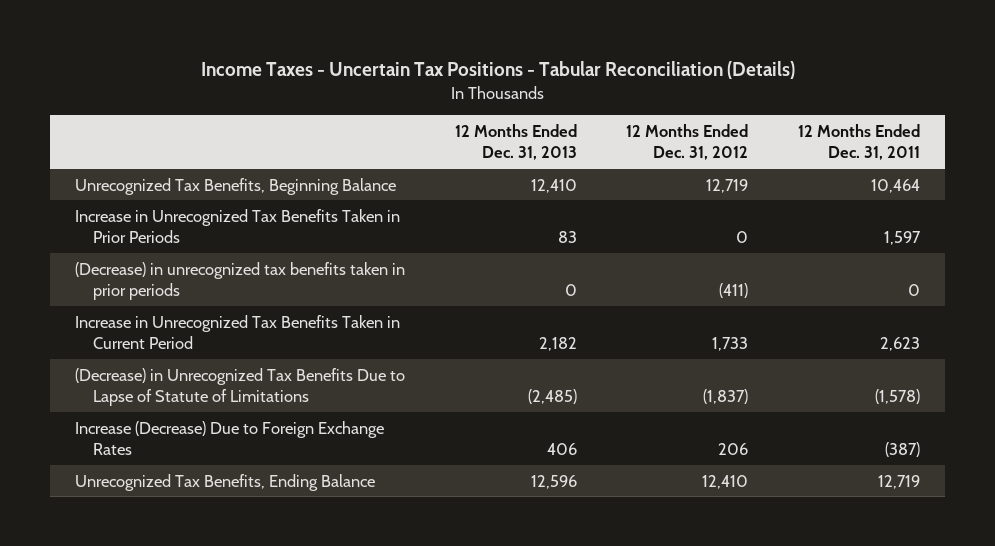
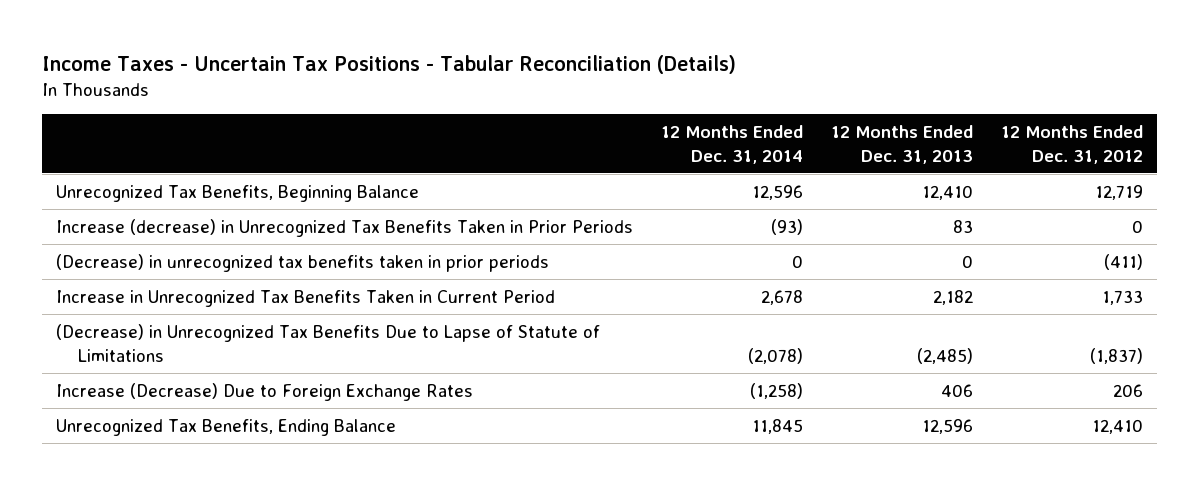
- | 12 Months Ended Dec. 31, 2013 | 12 Months Ended Dec. 31, 2012 | 12 Months Ended Dec. 31, 2011
+ | 12 Months Ended Dec. 31, 2014 | 12 Months Ended Dec. 31, 2013 | 12 Months Ended Dec. 31, 2012
- Increase in Unrecognized Tax Benefits Taken in Prior Periods | 83 | 0 | 1,597
+ Increase (decrease) in Unrecognized Tax Benefits Taken in Prior Periods | (93) | 83 | 0

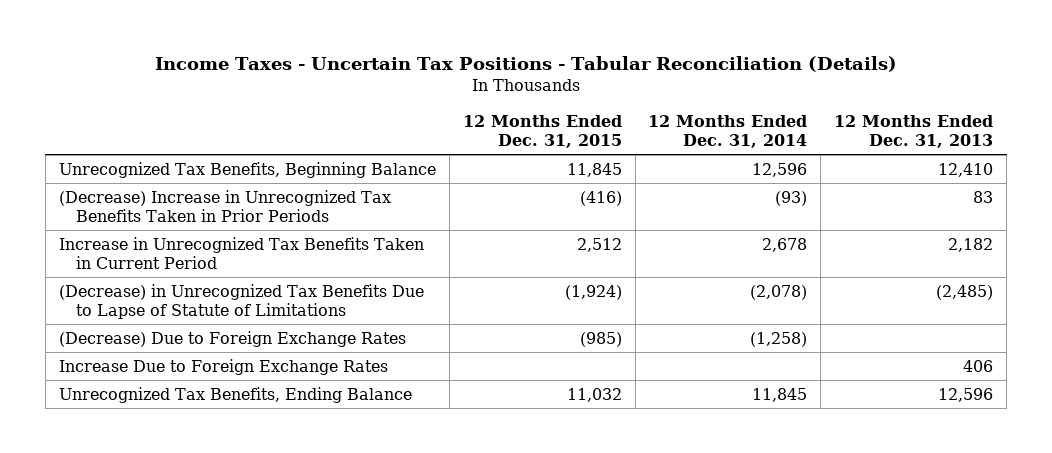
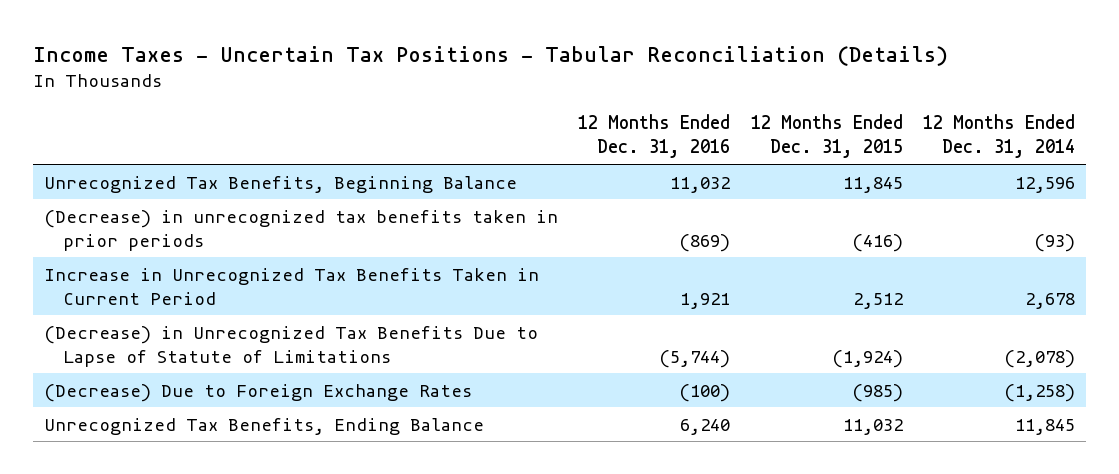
- | 12 Months Ended Dec. 31, 2015 | 12 Months Ended Dec. 31, 2014 | 12 Months Ended Dec. 31, 2013
+ | 12 Months Ended Dec. 31, 2016 | 12 Months Ended Dec. 31, 2015 | 12 Months Ended Dec. 31, 2014
- (Decrease) Increase in Unrecognized Tax Benefits Taken in Prior Periods | (416) | (93) | 83
+ (Decrease) in unrecognized tax benefits taken in prior periods | (869) | (416) | (93)
- Increase Due to Foreign Exchange Rates | | | 406

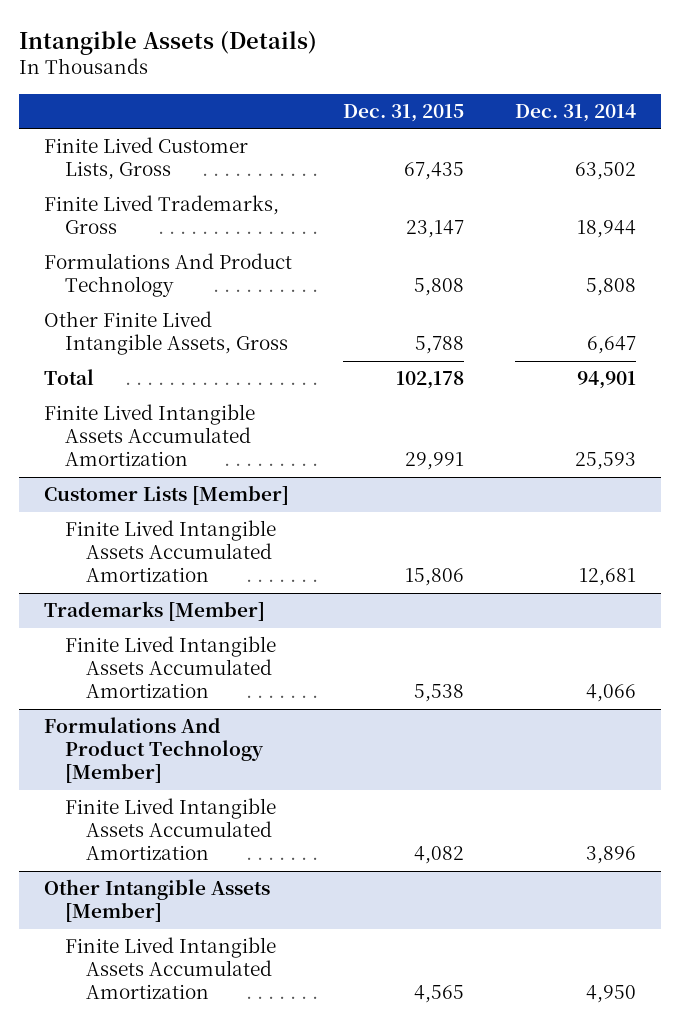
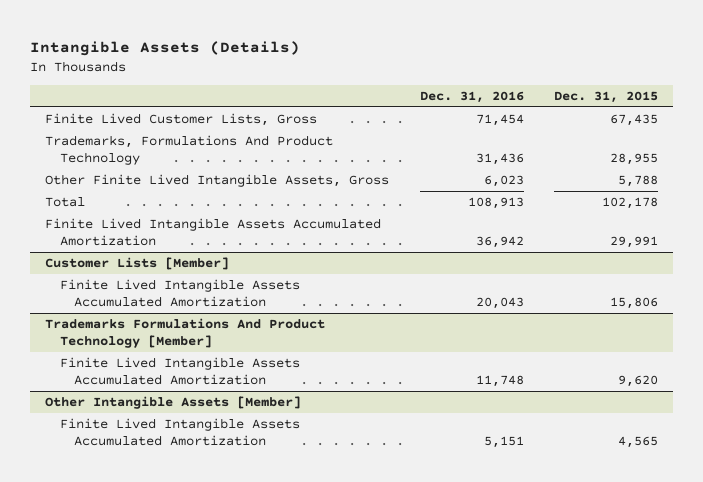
- | Dec. 31, 2015 | Dec. 31, 2014
+ | Dec. 31, 2016 | Dec. 31, 2015
- Finite Lived Trademarks, Gross | 23,147 | 18,944
- Formulations And Product Technology | 5,808 | 5,808
+ Trademarks, Formulations And Product Technology | 31,436 | 28,955
- Trademarks [Member]
- Finite Lived Intangible Assets Accumulated Amortization | 5,538 | 4,066
- Formulations And Product Technology [Member]
- Finite Lived Intangible Assets Accumulated Amortization | 4,082 | 3,896
+ Trademarks Formulations And Product Technology [Member]
+ Finite Lived Intangible Assets Accumulated Amortization | 11,748 | 9,620

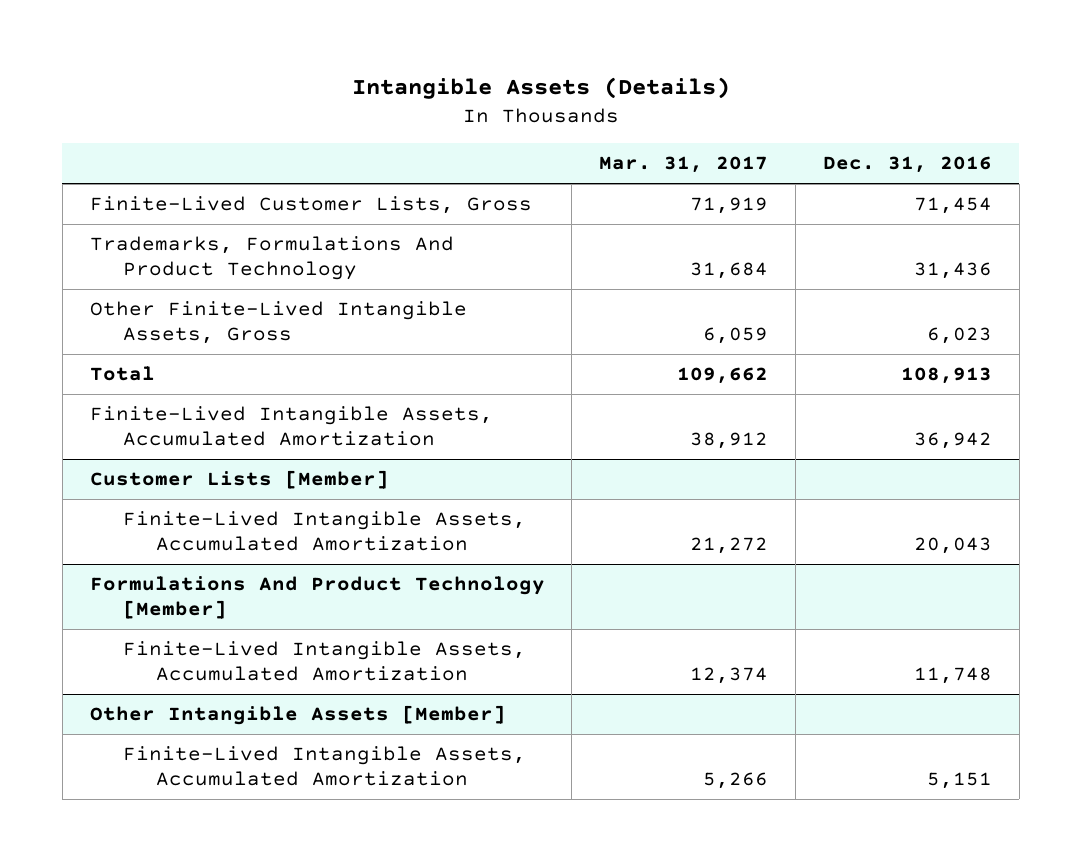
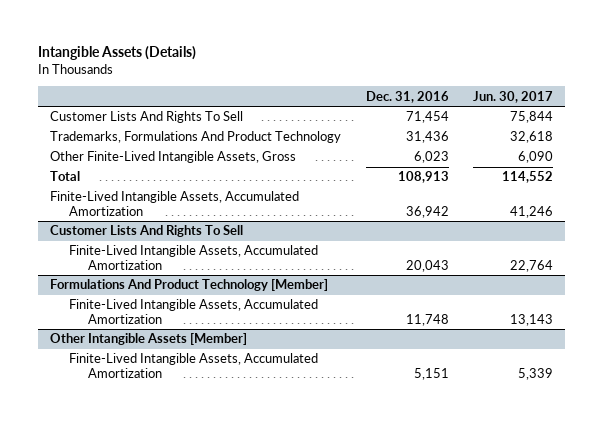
- | Mar. 31, 2017 | Dec. 31, 2016
+ | Dec. 31, 2016 | Jun. 30, 2017
- Finite-Lived Customer Lists, Gross | 71,919 | 71,454
+ Customer Lists And Rights To Sell | 71,454 | 75,844
- Customer Lists [Member]
+ Customer Lists And Rights To Sell

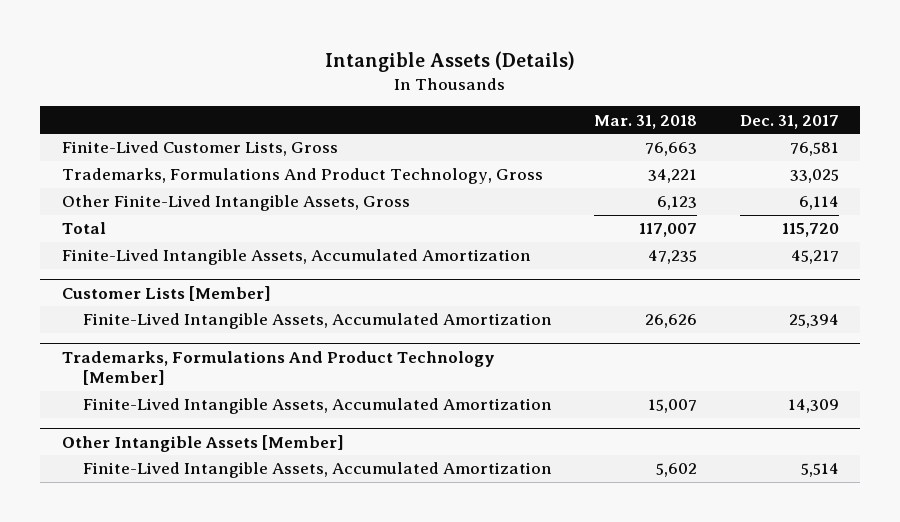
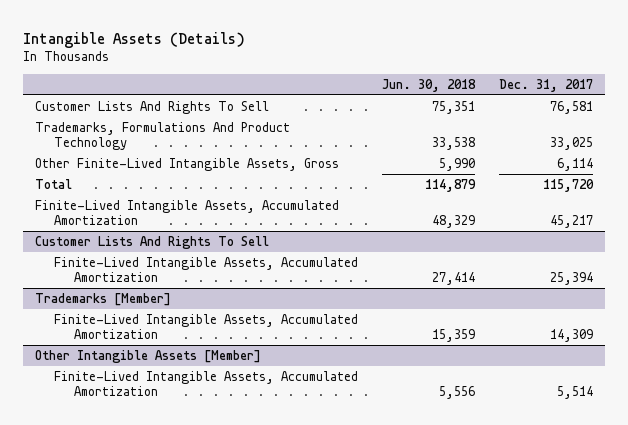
- | Mar. 31, 2018 | Dec. 31, 2017
+ | Jun. 30, 2018 | Dec. 31, 2017
- Finite-Lived Customer Lists, Gross | 76,663 | 76,581
- Trademarks, Formulations And Product Technology, Gross | 34,221 | 33,025
+ Customer Lists And Rights To Sell | 75,351 | 76,581
+ Trademarks, Formulations And Product Technology | 33,538 | 33,025
- Customer Lists [Member]
+ Customer Lists And Rights To Sell
- Trademarks, Formulations And Product Technology [Member]
+ Trademarks [Member]

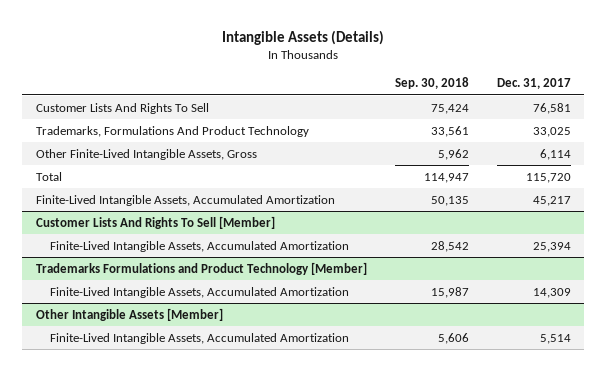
- | Jun. 30, 2018 | Dec. 31, 2017
+ | Sep. 30, 2018 | Dec. 31, 2017
- Customer Lists And Rights To Sell
+ Customer Lists And Rights To Sell [Member]
- Trademarks [Member]
+ Trademarks Formulations and Product Technology [Member]

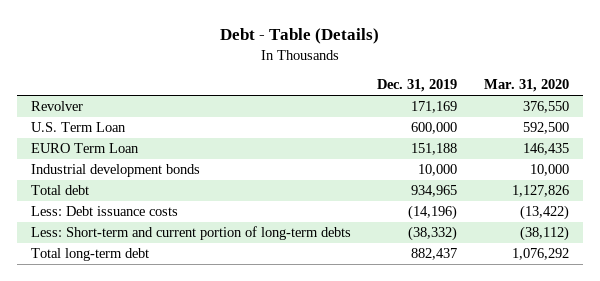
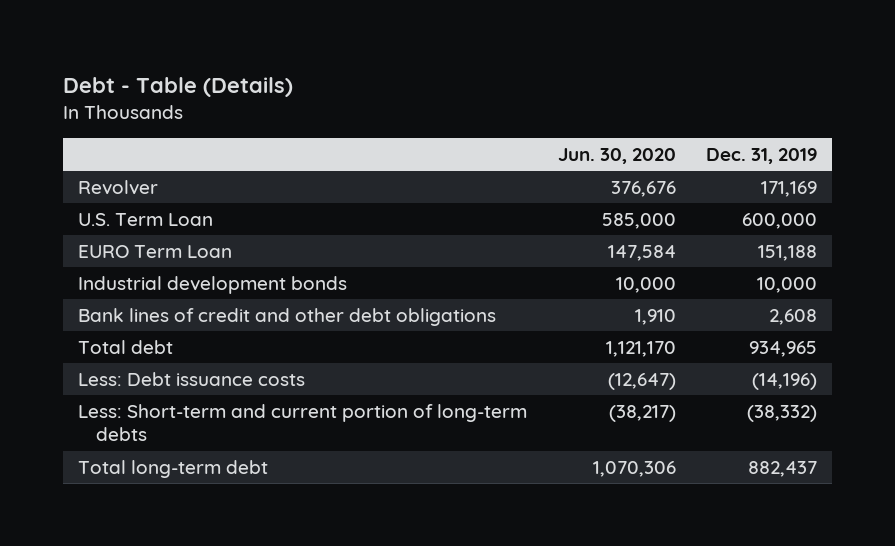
- | Dec. 31, 2019 | Mar. 31, 2020
+ | Jun. 30, 2020 | Dec. 31, 2019
+ Bank lines of credit and other debt obligations | 1,910 | 2,608

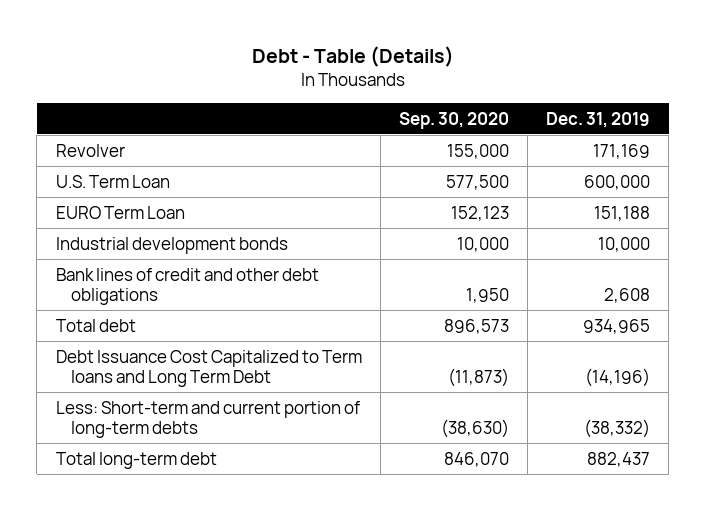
- | Jun. 30, 2020 | Dec. 31, 2019
+ | Sep. 30, 2020 | Dec. 31, 2019
- Less: Debt issuance costs | (12,647) | (14,196)
+ Debt Issuance Cost Capitalized to Term loans and Long Term Debt | (11,873) | (14,196)

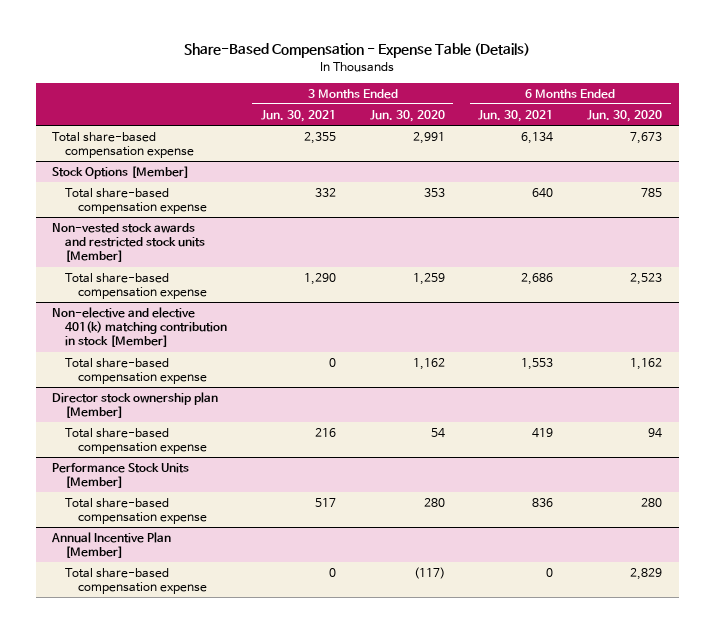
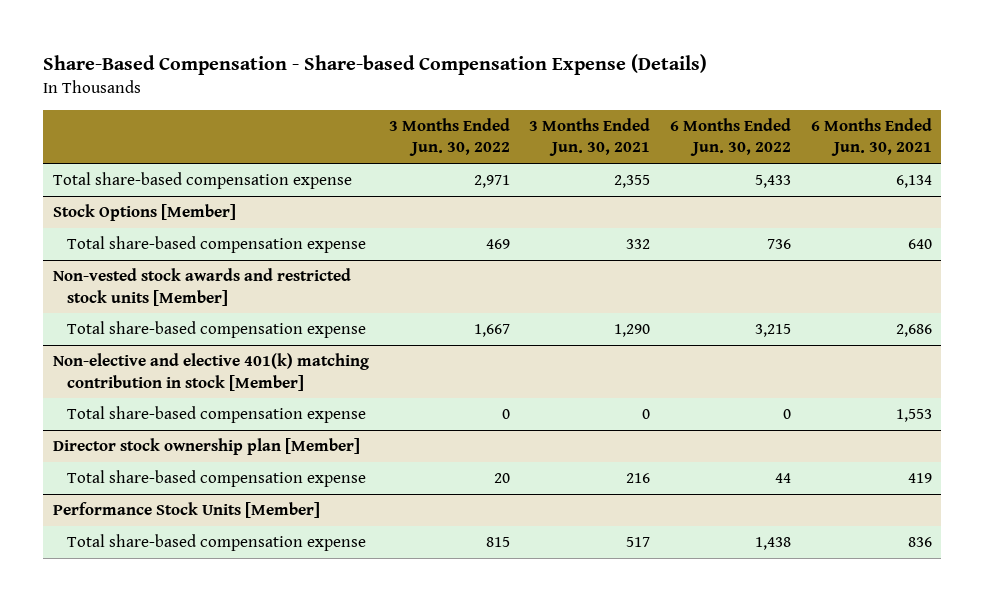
- Share-Based Compensation - Expense Table (Details)
+ Share-Based Compensation - Share-based Compensation Expense (Details)
- | 3 Months Ended Jun. 30, 2021 | 3 Months Ended Jun. 30, 2020 | 6 Months Ended Jun. 30, 2021 | 6 Months Ended Jun. 30, 2020
+ | 3 Months Ended Jun. 30, 2022 | 3 Months Ended Jun. 30, 2021 | 6 Months Ended Jun. 30, 2022 | 6 Months Ended Jun. 30, 2021
- Annual Incentive Plan [Member]
- Total share-based compensation expense | 0 | (117) | 0 | 2,829

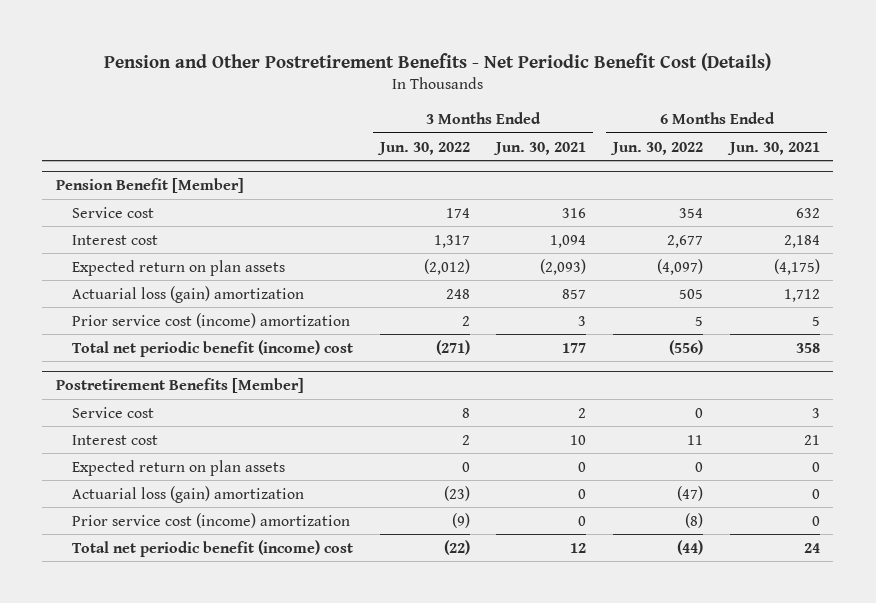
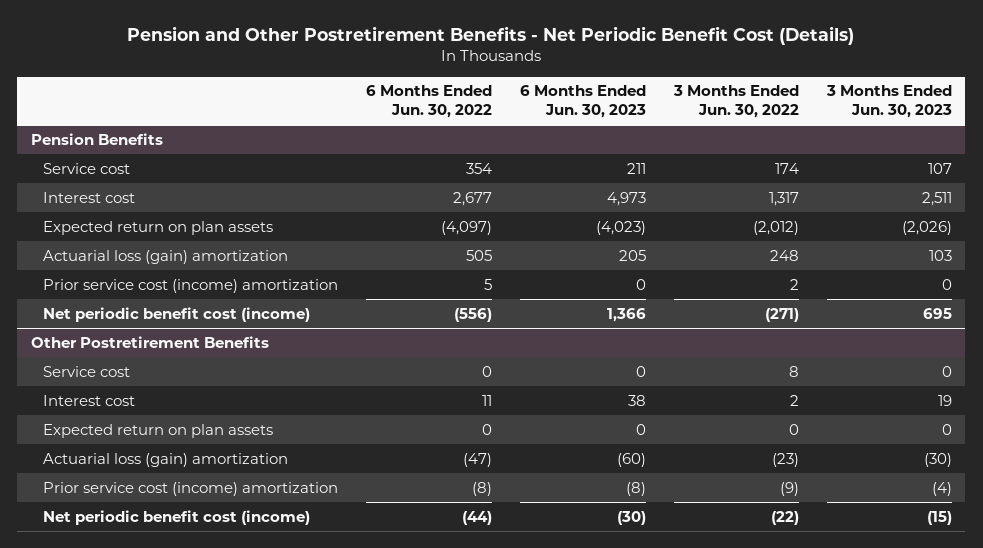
- | 3 Months Ended Jun. 30, 2022 | 3 Months Ended Jun. 30, 2021 | 6 Months Ended Jun. 30, 2022 | 6 Months Ended Jun. 30, 2021
+ | 6 Months Ended Jun. 30, 2022 | 6 Months Ended Jun. 30, 2023 | 3 Months Ended Jun. 30, 2022 | 3 Months Ended Jun. 30, 2023
- Pension Benefit [Member]
+ Pension Benefits
- Total net periodic benefit (income) cost | (271) | 177 | (556) | 358
- Postretirement Benefits [Member]
+ Net periodic benefit cost (income) | (556) | 1,366 | (271) | 695
+ Other Postretirement Benefits
- Total net periodic benefit (income) cost | (22) | 12 | (44) | 24
+ Net periodic benefit cost (income) | (44) | (30) | (22) | (15)

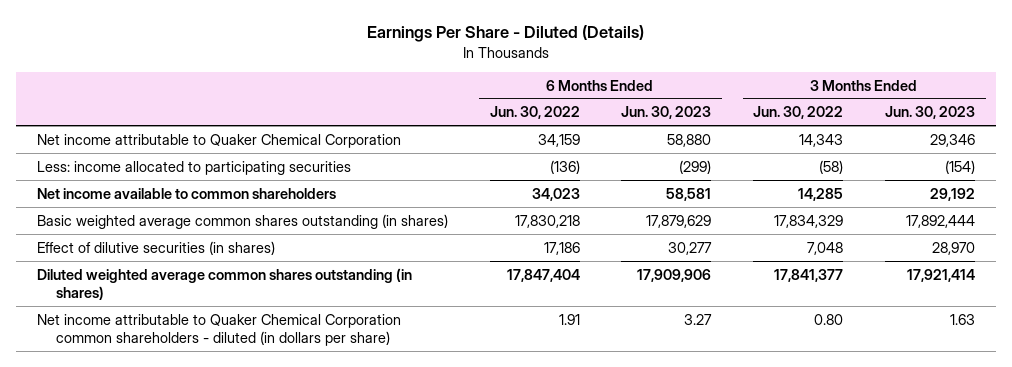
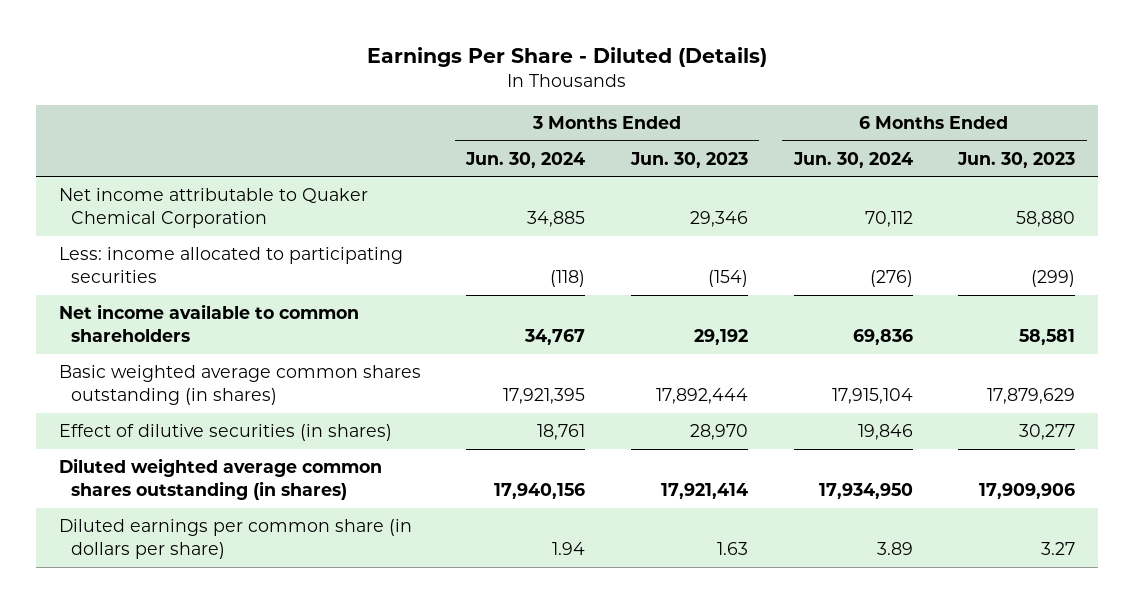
- | 6 Months Ended Jun. 30, 2022 | 6 Months Ended Jun. 30, 2023 | 3 Months Ended Jun. 30, 2022 | 3 Months Ended Jun. 30, 2023
+ | 3 Months Ended Jun. 30, 2024 | 3 Months Ended Jun. 30, 2023 | 6 Months Ended Jun. 30, 2024 | 6 Months Ended Jun. 30, 2023
- Net income attributable to Quaker Chemical Corporation common shareholders - diluted (in dollars per share) | 1.91 | 3.27 | 0.80 | 1.63
+ Diluted earnings per common share (in dollars per share) | 1.94 | 1.63 | 3.89 | 3.27

